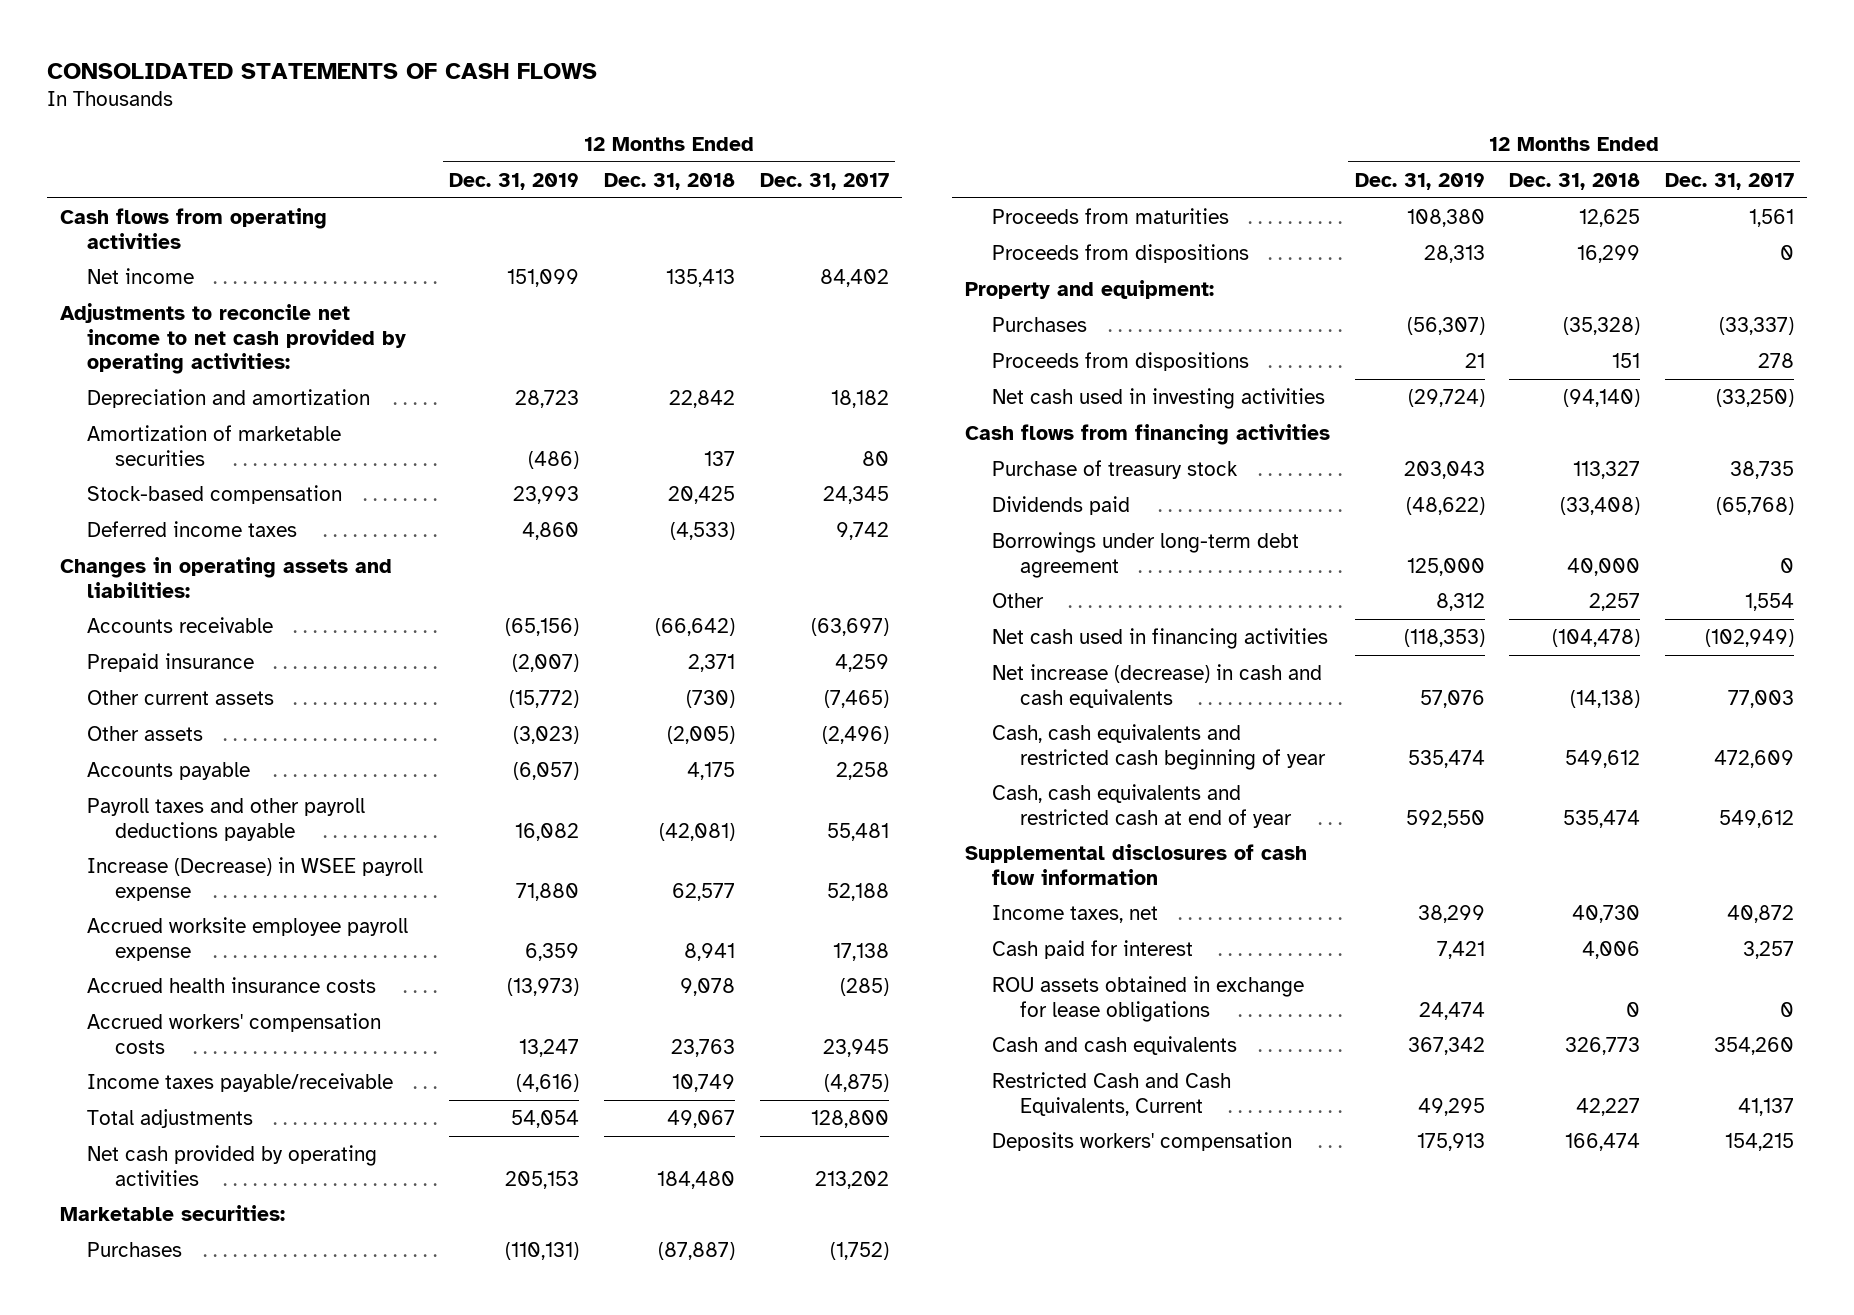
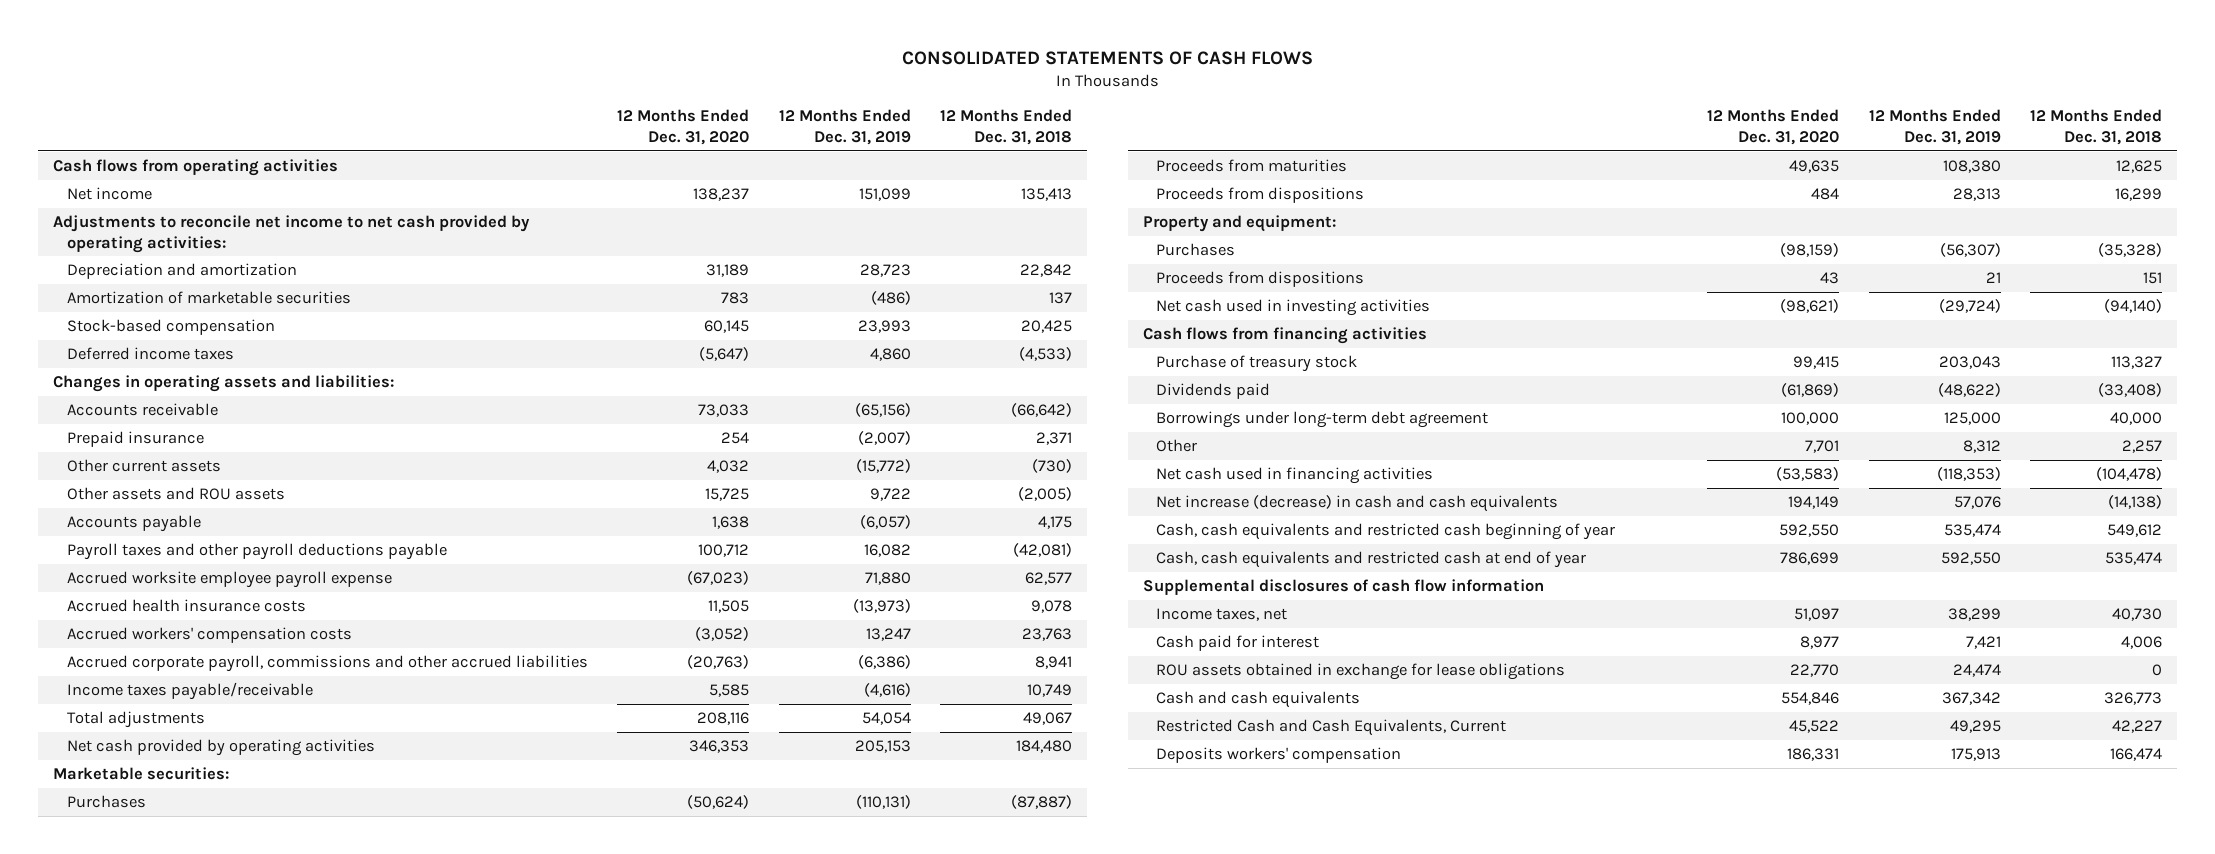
- | 12 Months Ended Dec. 31, 2019 | 12 Months Ended Dec. 31, 2018 | 12 Months Ended Dec. 31, 2017
+ | 12 Months Ended Dec. 31, 2020 | 12 Months Ended Dec. 31, 2019 | 12 Months Ended Dec. 31, 2018
- Other assets | (3,023) | (2,005) | (2,496)
+ Other assets and ROU assets | 15,725 | 9,722 | (2,005)
- Increase (Decrease) in WSEE payroll expense | 71,880 | 62,577 | 52,188
- Accrued worksite employee payroll expense | 6,359 | 8,941 | 17,138
+ Accrued worksite employee payroll expense | (67,023) | 71,880 | 62,577
+ Accrued corporate payroll, commissions and other accrued liabilities | (20,763) | (6,386) | 8,941

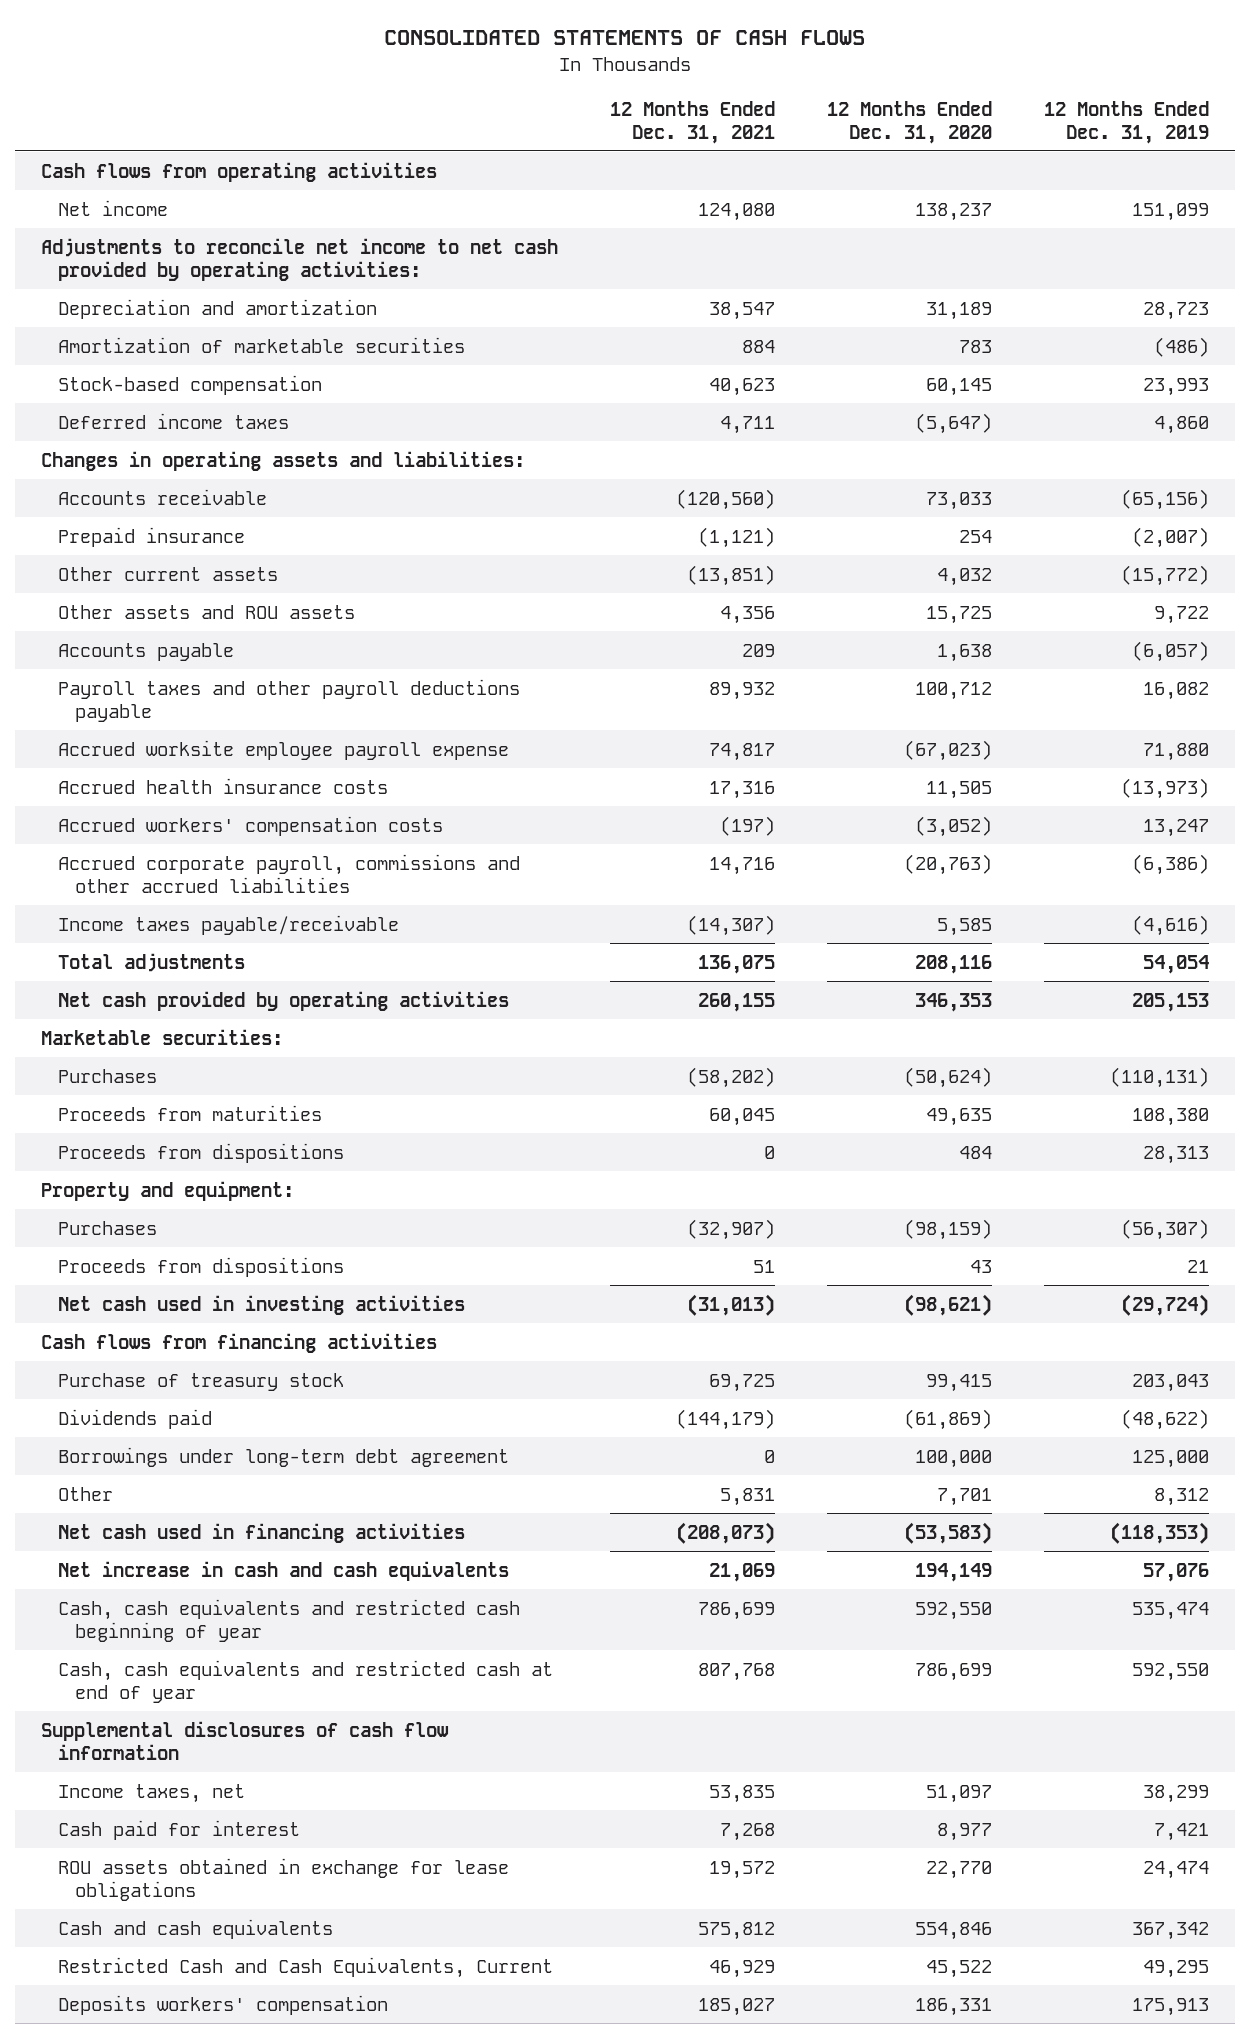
- | 12 Months Ended Dec. 31, 2020 | 12 Months Ended Dec. 31, 2019 | 12 Months Ended Dec. 31, 2018
+ | 12 Months Ended Dec. 31, 2021 | 12 Months Ended Dec. 31, 2020 | 12 Months Ended Dec. 31, 2019
- Net increase (decrease) in cash and cash equivalents | 194,149 | 57,076 | (14,138)
+ Net increase in cash and cash equivalents | 21,069 | 194,149 | 57,076

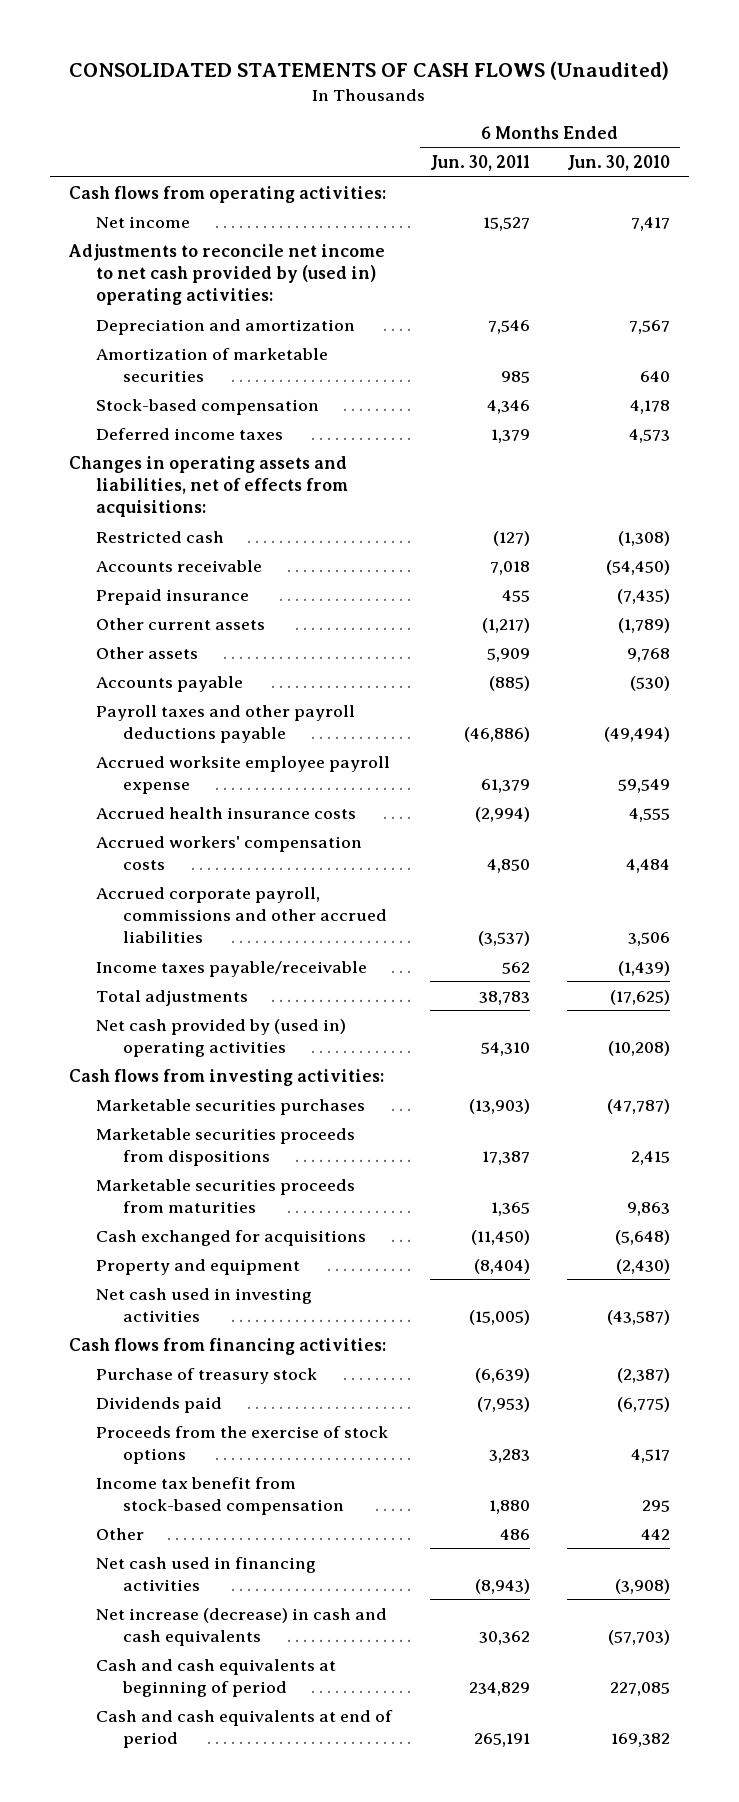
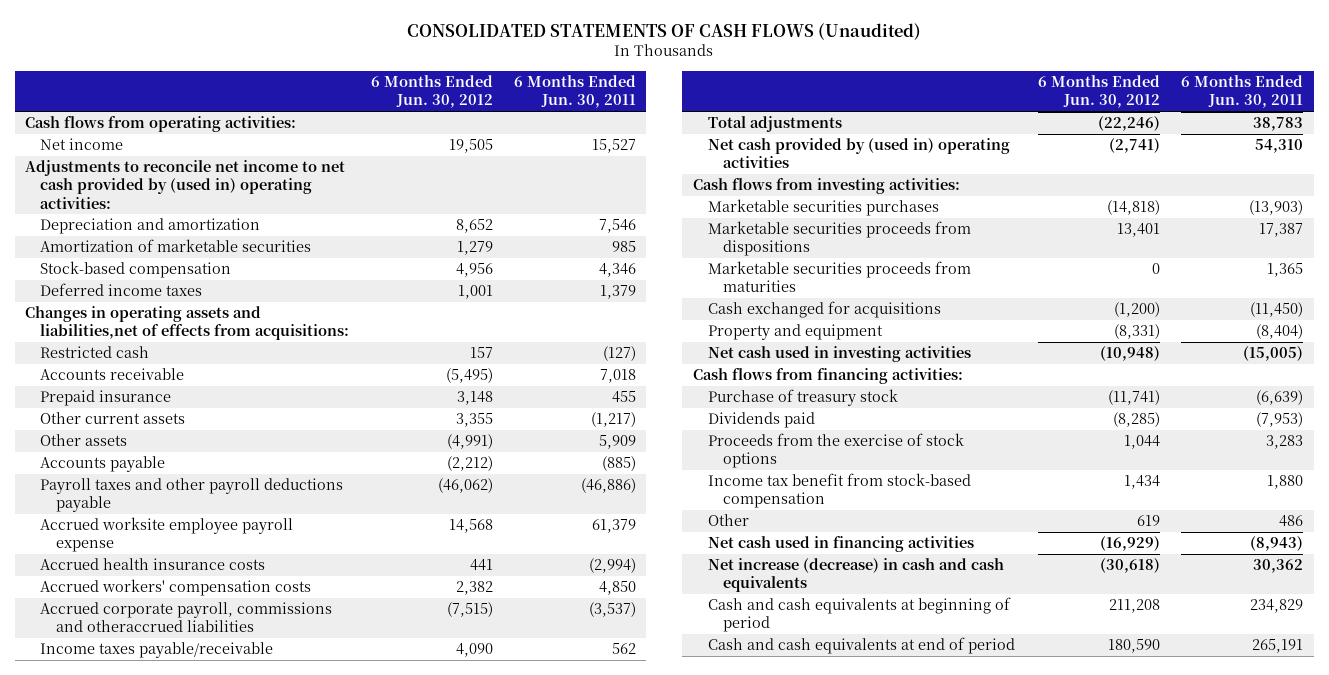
- | 6 Months Ended Jun. 30, 2011 | 6 Months Ended Jun. 30, 2010
+ | 6 Months Ended Jun. 30, 2012 | 6 Months Ended Jun. 30, 2011
- Changes in operating assets and liabilities, net of effects from acquisitions:
+ Changes in operating assets and liabilities,net of effects from acquisitions:
- Accrued corporate payroll, commissions and other accrued liabilities | (3,537) | 3,506
+ Accrued corporate payroll, commissions and otheraccrued liabilities | (7,515) | (3,537)

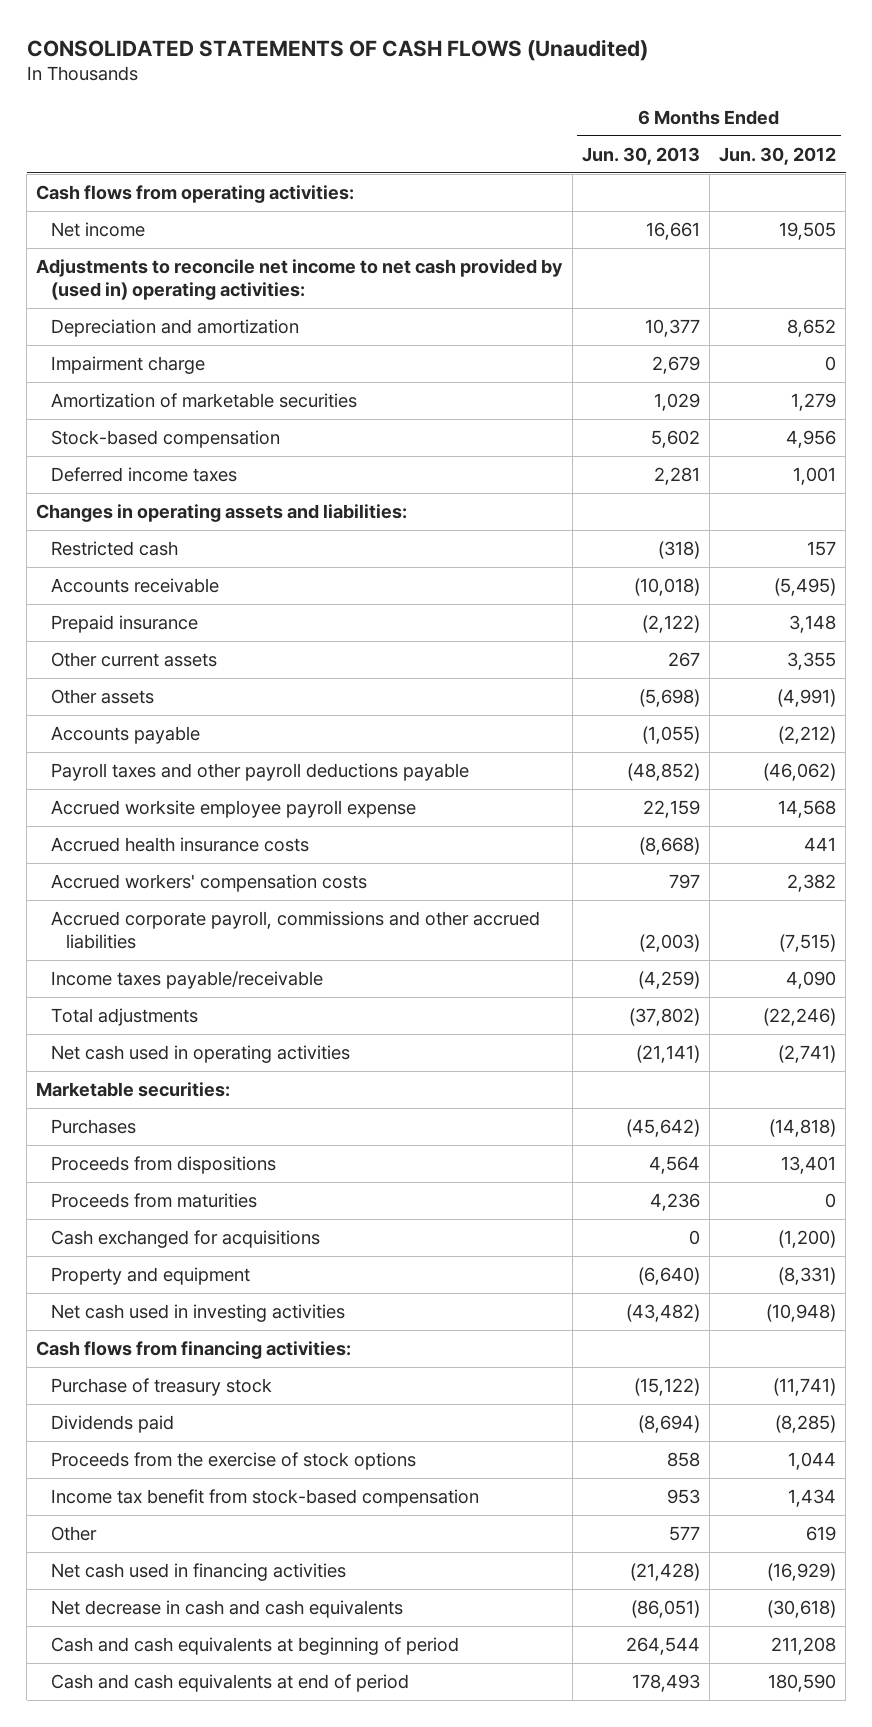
- | 6 Months Ended Jun. 30, 2012 | 6 Months Ended Jun. 30, 2011
+ | 6 Months Ended Jun. 30, 2013 | 6 Months Ended Jun. 30, 2012
+ Impairment charge | 2,679 | 0
- Changes in operating assets and liabilities,net of effects from acquisitions:
+ Changes in operating assets and liabilities:
- Accrued corporate payroll, commissions and otheraccrued liabilities | (7,515) | (3,537)
+ Accrued corporate payroll, commissions and other accrued liabilities | (2,003) | (7,515)
- Net cash provided by (used in) operating activities | (2,741) | 54,310
- Cash flows from investing activities:
- Marketable securities purchases | (14,818) | (13,903)
- Marketable securities proceeds from dispositions | 13,401 | 17,387
- Marketable securities proceeds from maturities | 0 | 1,365
+ Net cash used in operating activities | (21,141) | (2,741)
+ Marketable securities:
+ Purchases | (45,642) | (14,818)
+ Proceeds from dispositions | 4,564 | 13,401
+ Proceeds from maturities | 4,236 | 0
- Net increase (decrease) in cash and cash equivalents | (30,618) | 30,362
+ Net decrease in cash and cash equivalents | (86,051) | (30,618)

